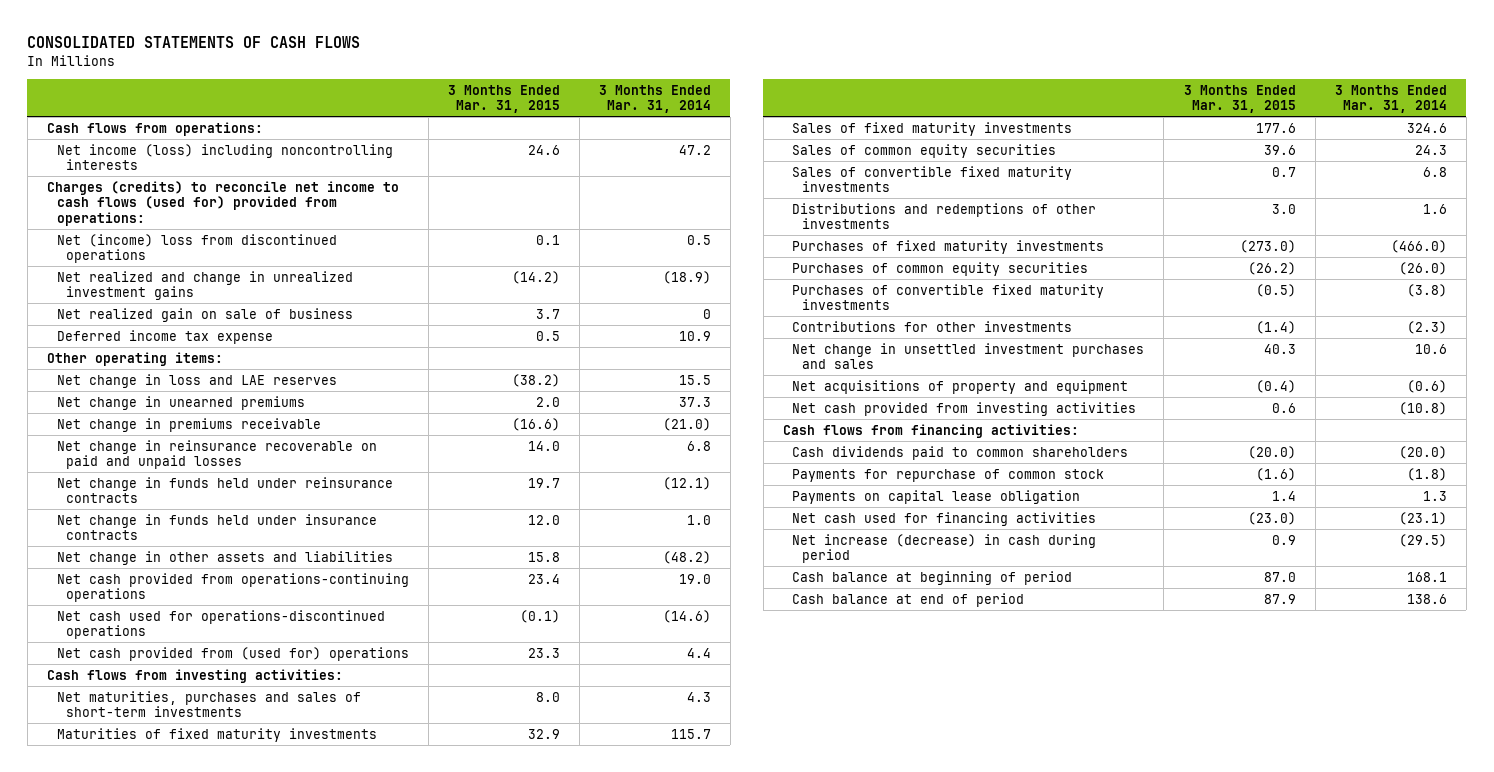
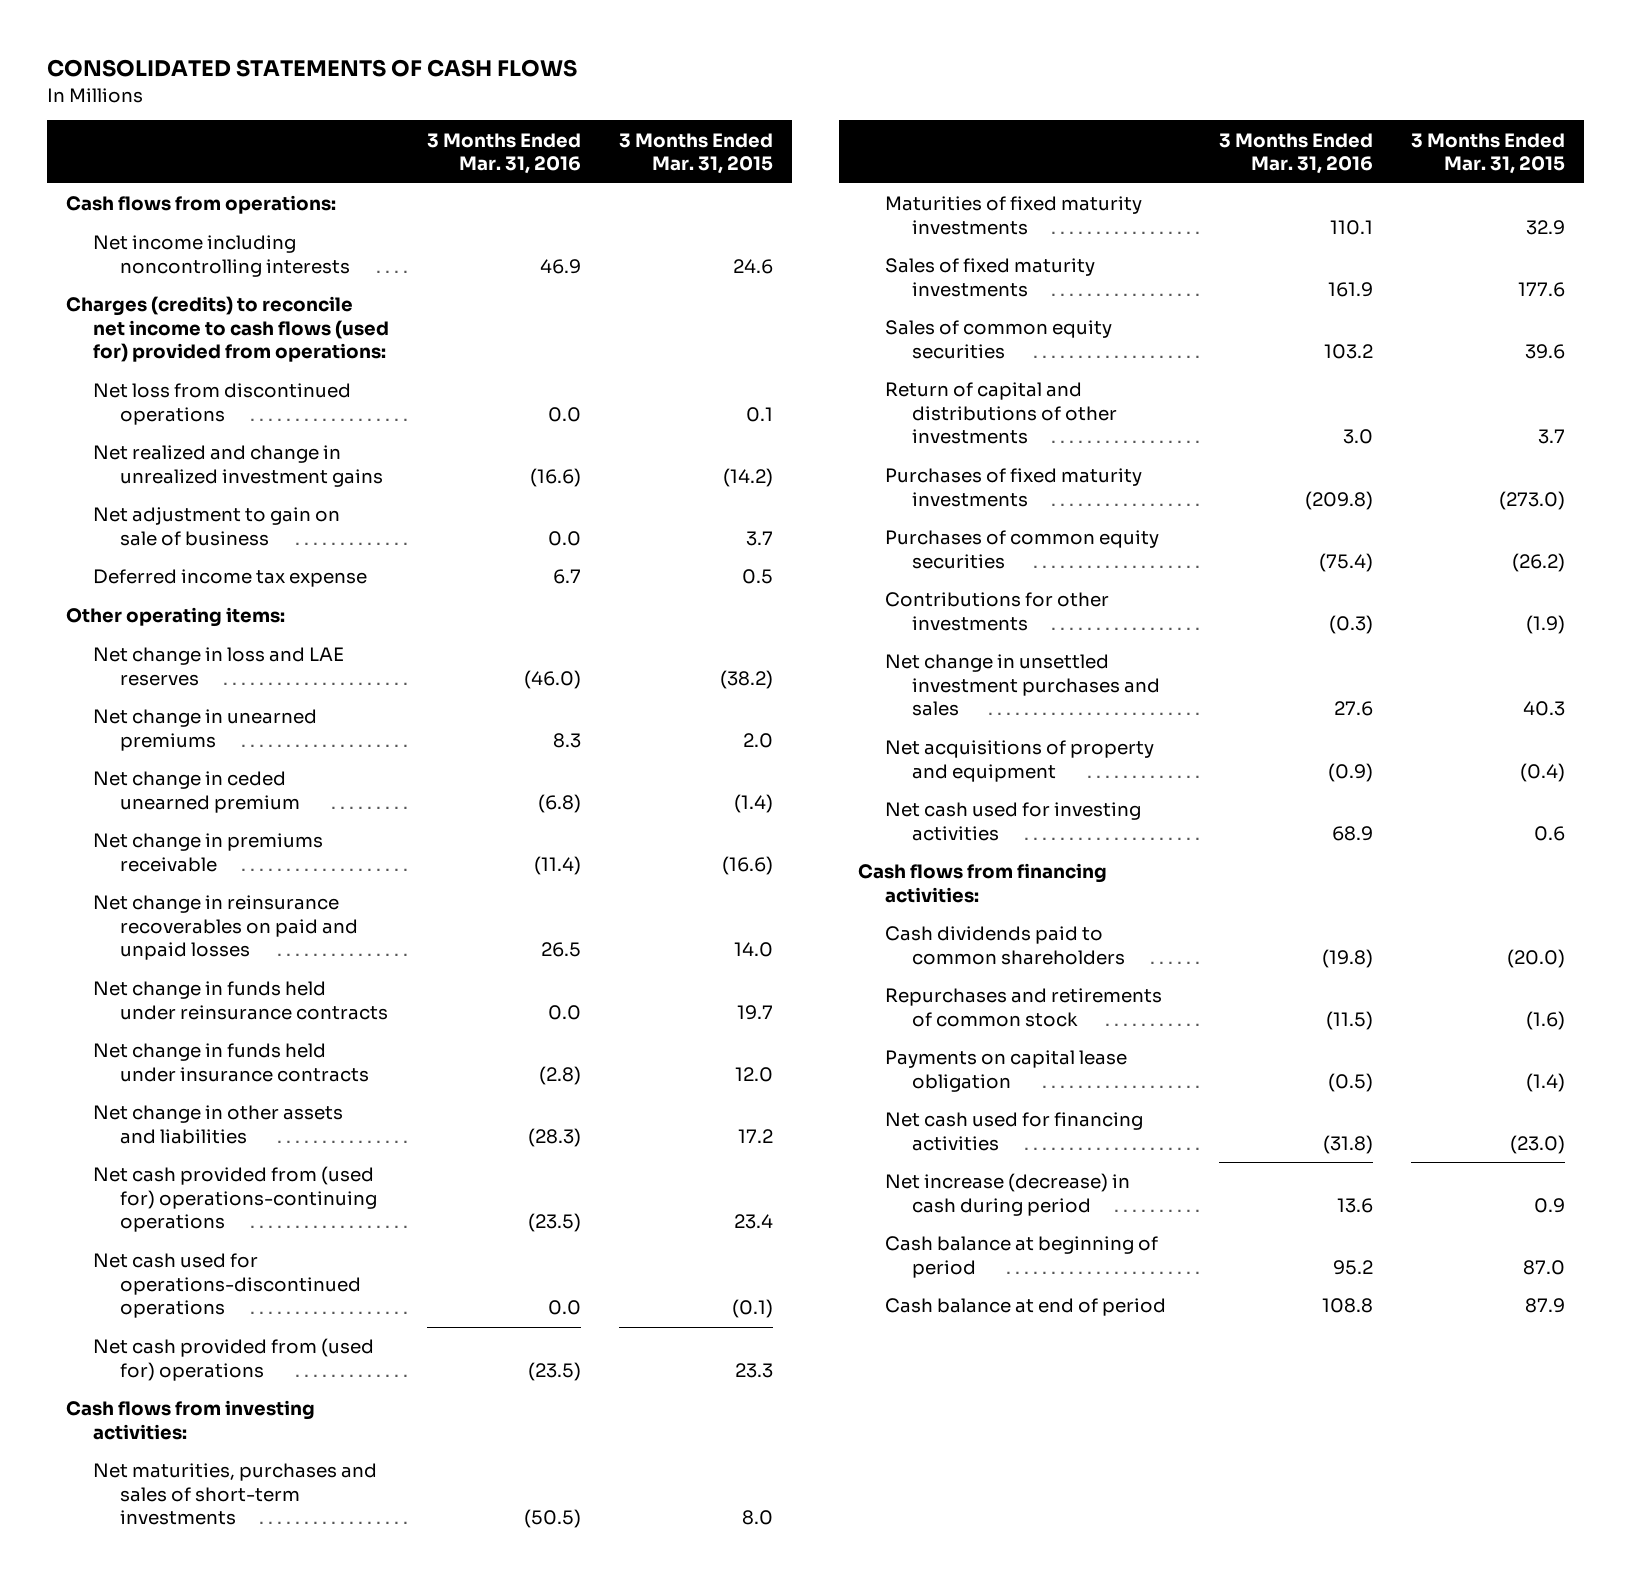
- | 3 Months Ended Mar. 31, 2015 | 3 Months Ended Mar. 31, 2014
+ | 3 Months Ended Mar. 31, 2016 | 3 Months Ended Mar. 31, 2015
- Net income (loss) including noncontrolling interests | 24.6 | 47.2
+ Net income including noncontrolling interests | 46.9 | 24.6
- Net (income) loss from discontinued operations | 0.1 | 0.5
+ Net loss from discontinued operations | 0.0 | 0.1
- Net realized gain on sale of business | 3.7 | 0
+ Net adjustment to gain on sale of business | 0.0 | 3.7
+ Net change in ceded unearned premium | (6.8) | (1.4)
- Net change in reinsurance recoverable on paid and unpaid losses | 14.0 | 6.8
+ Net change in reinsurance recoverables on paid and unpaid losses | 26.5 | 14.0
- Net change in other assets and liabilities | 15.8 | (48.2)
- Net cash provided from operations-continuing operations | 23.4 | 19.0
+ Net change in other assets and liabilities | (28.3) | 17.2
+ Net cash provided from (used for) operations-continuing operations | (23.5) | 23.4
- Sales of convertible fixed maturity investments | 0.7 | 6.8
- Distributions and redemptions of other investments | 3.0 | 1.6
+ Return of capital and distributions of other investments | 3.0 | 3.7
- Purchases of convertible fixed maturity investments | (0.5) | (3.8)
- Contributions for other investments | (1.4) | (2.3)
+ Contributions for other investments | (0.3) | (1.9)
- Net cash provided from investing activities | 0.6 | (10.8)
+ Net cash used for investing activities | 68.9 | 0.6
- Payments for repurchase of common stock | (1.6) | (1.8)
- Payments on capital lease obligation | 1.4 | 1.3
+ Repurchases and retirements of common stock | (11.5) | (1.6)
+ Payments on capital lease obligation | (0.5) | (1.4)

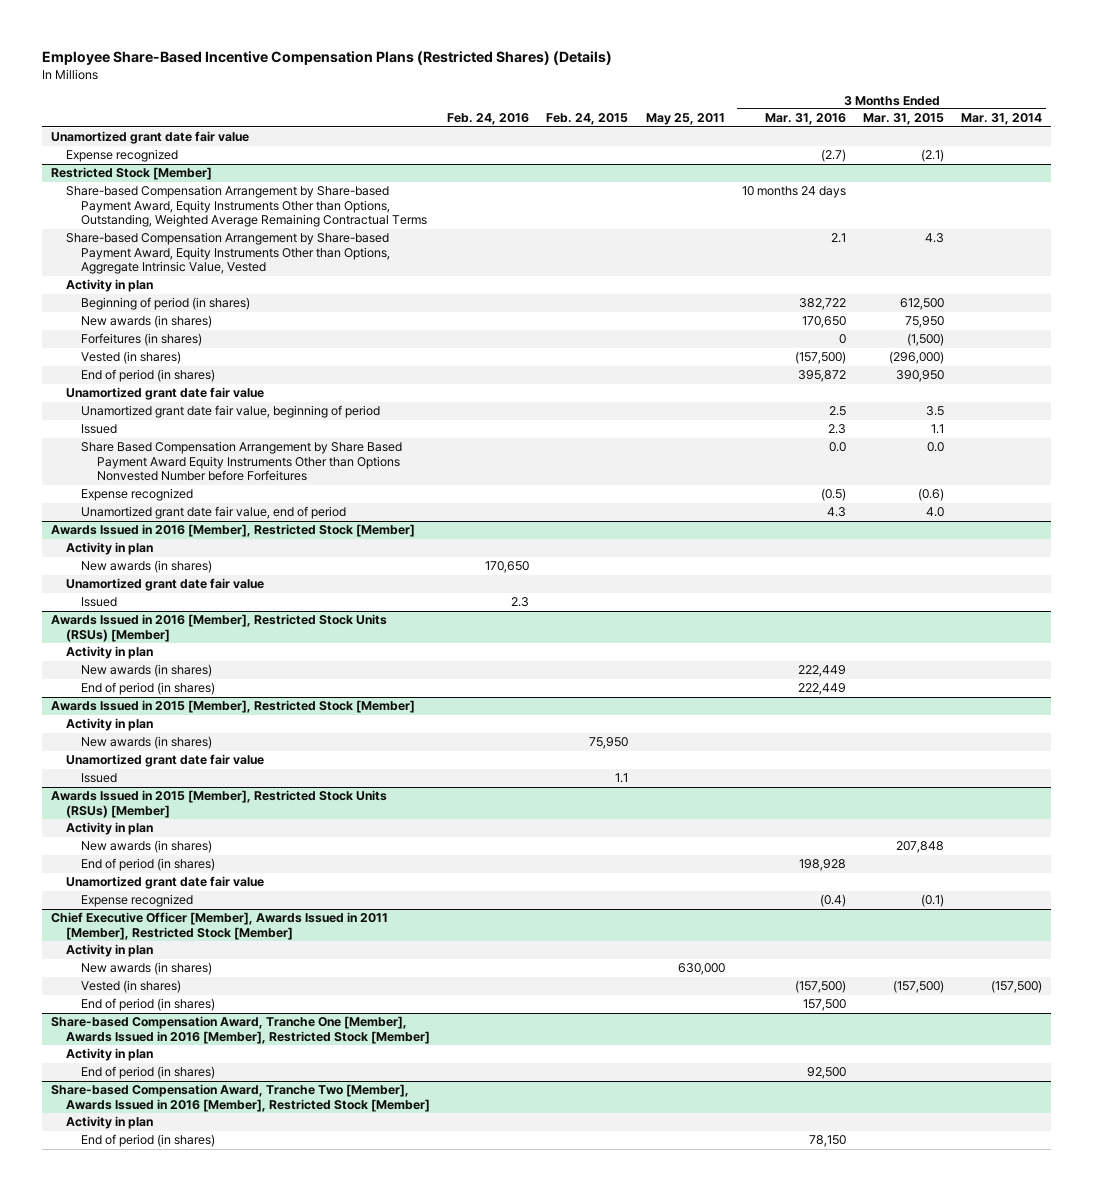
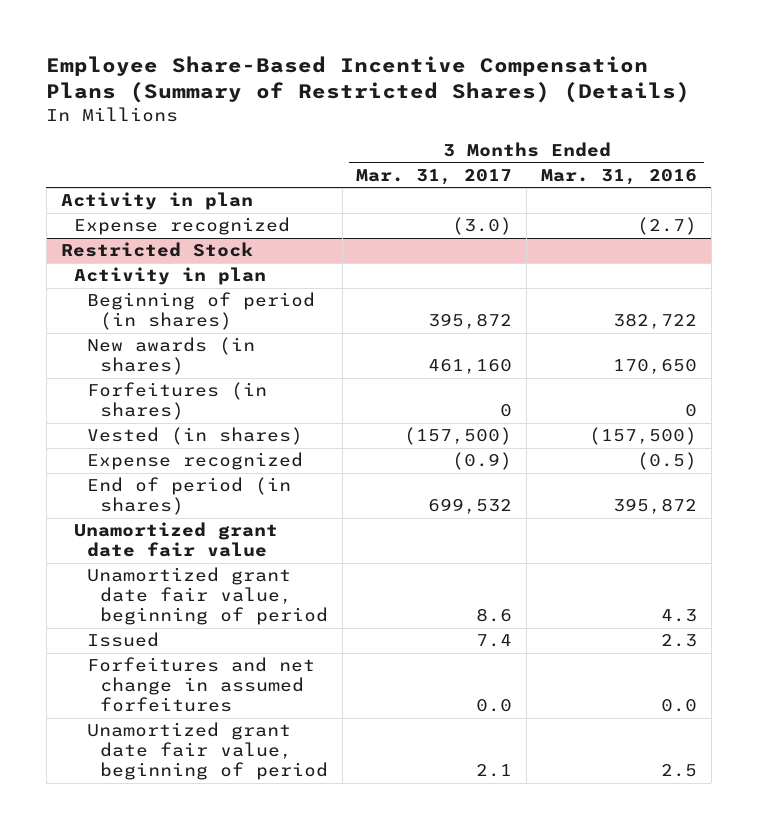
- Employee Share-Based Incentive Compensation Plans (Restricted Shares) (Details)
+ Employee Share-Based Incentive Compensation Plans (Summary of Restricted Shares) (Details)
- | Feb. 24, 2016 | Feb. 24, 2015 | May 25, 2011 | 3 Months Ended Mar. 31, 2016 | 3 Months Ended Mar. 31, 2015 | 3 Months Ended Mar. 31, 2014
+ | 3 Months Ended Mar. 31, 2017 | 3 Months Ended Mar. 31, 2016
- Unamortized grant date fair value
+ Activity in plan
- Restricted Stock [Member]
- Share-based Compensation Arrangement by Share-based Payment Award, Equity Instruments Other than Options, Outstanding, Weighted Average Remaining Contractual Terms | | | | 10 months 24 days | |
- Share-based Compensation Arrangement by Share-based Payment Award, Equity Instruments Other than Options, Aggregate Intrinsic Value, Vested | | | | 2.1 | 4.3 |
+ Restricted Stock
+ Expense recognized | (0.9) | (0.5)
- Unamortized grant date fair value, beginning of period | | | | 2.5 | 3.5 |
+ Unamortized grant date fair value, beginning of period | 8.6 | 4.3
- Share Based Compensation Arrangement by Share Based Payment Award Equity Instruments Other than Options Nonvested Number before Forfeitures | | | | 0.0 | 0.0 |
- Expense recognized | | | | (0.5) | (0.6) |
- Unamortized grant date fair value, end of period | | | | 4.3 | 4.0 |
- Awards Issued in 2016 [Member], Restricted Stock [Member]
- Activity in plan
- New awards (in shares) | 170,650 | | | | |
- Unamortized grant date fair value
- Issued | 2.3 | | | | |
- Awards Issued in 2016 [Member], Restricted Stock Units (RSUs) [Member]
- Activity in plan
- New awards (in shares) | | | | 222,449 | |
- End of period (in shares) | | | | 222,449 | |
- Awards Issued in 2015 [Member], Restricted Stock [Member]
- Activity in plan
- New awards (in shares) | | 75,950 | | | |
- Unamortized grant date fair value
- Issued | | 1.1 | | | |
- Awards Issued in 2015 [Member], Restricted Stock Units (RSUs) [Member]
- Activity in plan
- New awards (in shares) | | | | | 207,848 |
- End of period (in shares) | | | | 198,928 | |
- Unamortized grant date fair value
- Expense recognized | | | | (0.4) | (0.1) |
- Chief Executive Officer [Member], Awards Issued in 2011 [Member], Restricted Stock [Member]
- Activity in plan
- New awards (in shares) | | | 630,000 | | |
- Vested (in shares) | | | | (157,500) | (157,500) | (157,500)
- End of period (in shares) | | | | 157,500 | |
- Share-based Compensation Award, Tranche One [Member], Awards Issued in 2016 [Member], Restricted Stock [Member]
- Activity in plan
- End of period (in shares) | | | | 92,500 | |
- Share-based Compensation Award, Tranche Two [Member], Awards Issued in 2016 [Member], Restricted Stock [Member]
- Activity in plan
- End of period (in shares) | | | | 78,150 | |
+ Forfeitures and net change in assumed forfeitures | 0.0 | 0.0
+ Unamortized grant date fair value, beginning of period | 2.1 | 2.5

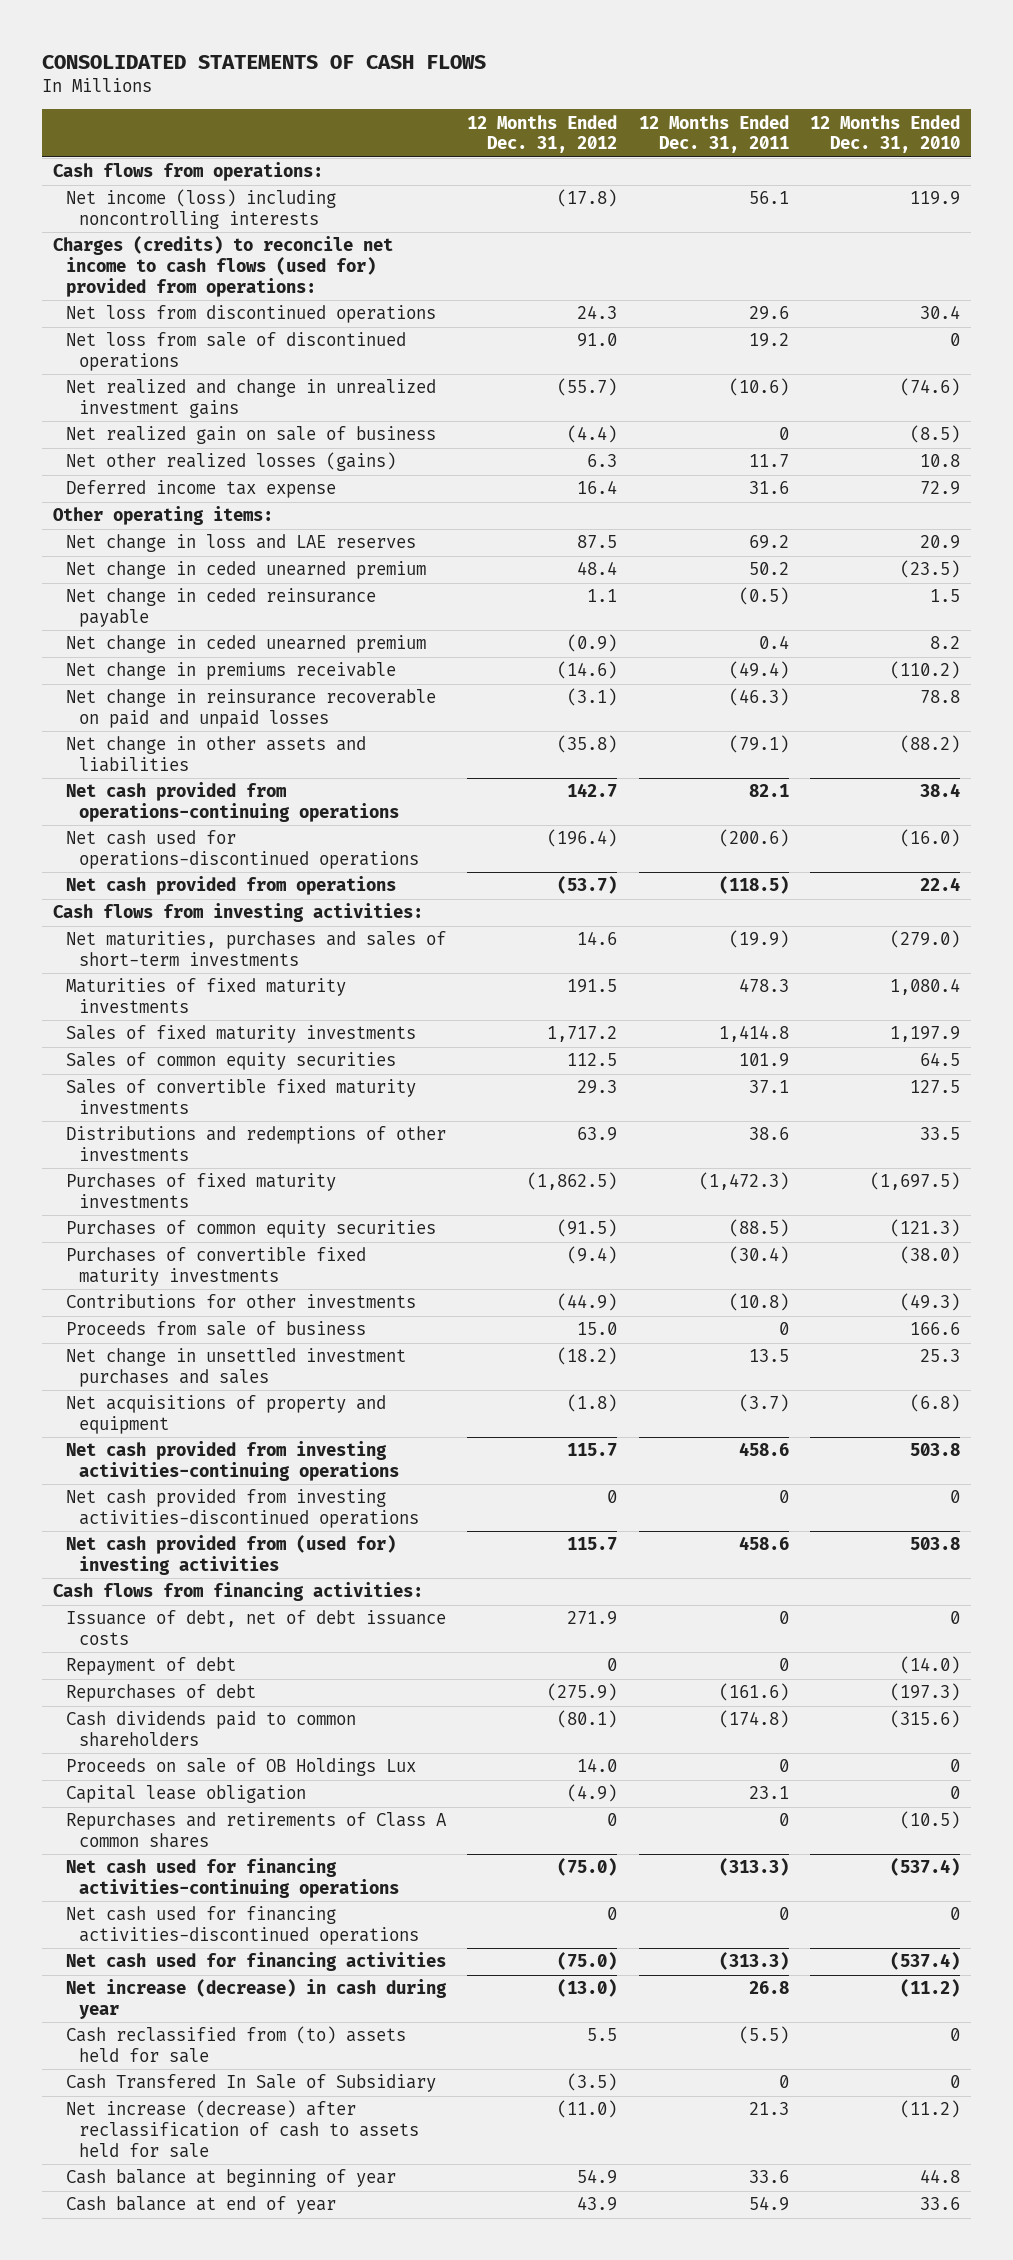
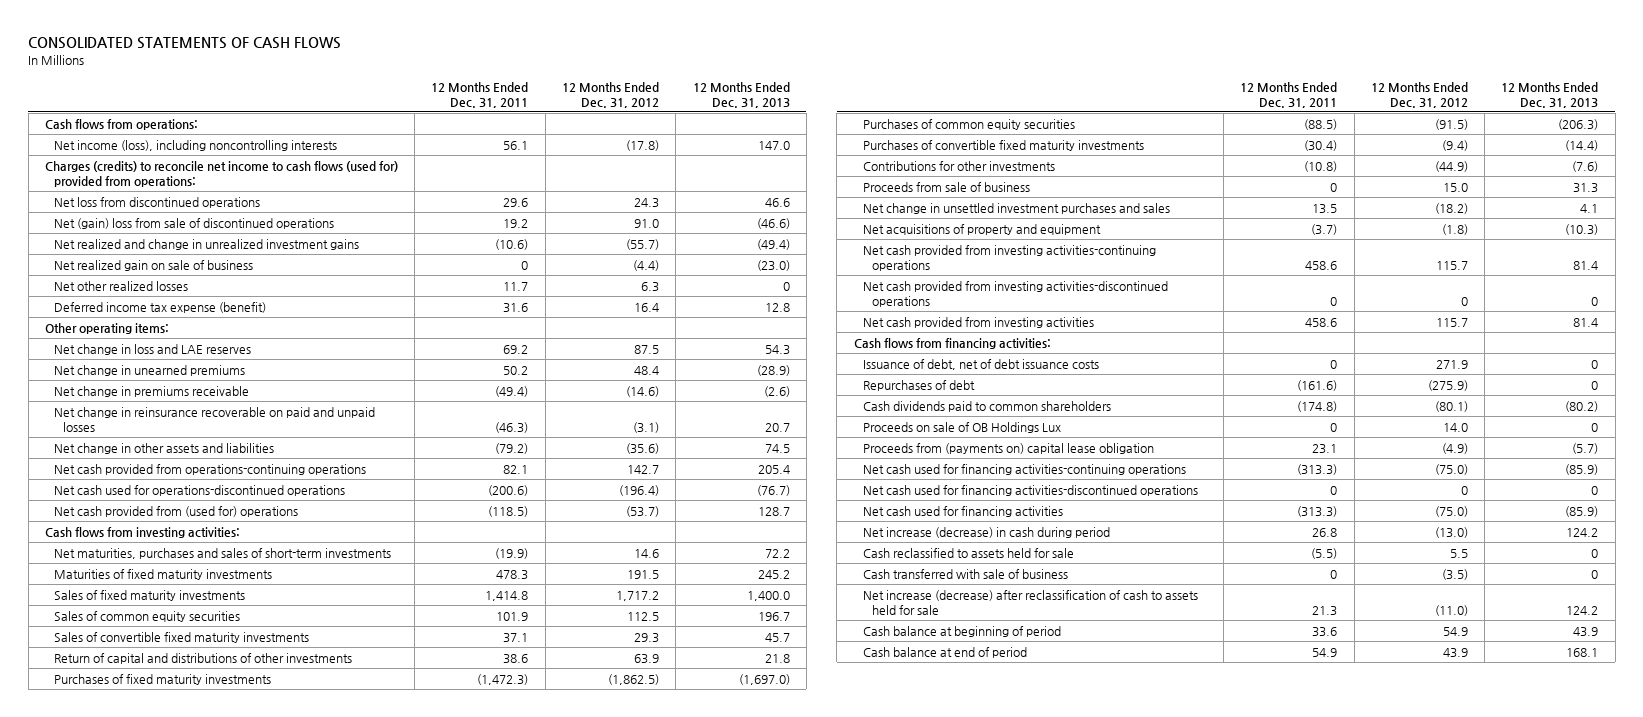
- | 12 Months Ended Dec. 31, 2012 | 12 Months Ended Dec. 31, 2011 | 12 Months Ended Dec. 31, 2010
+ | 12 Months Ended Dec. 31, 2011 | 12 Months Ended Dec. 31, 2012 | 12 Months Ended Dec. 31, 2013
- Net income (loss) including noncontrolling interests | (17.8) | 56.1 | 119.9
+ Net income (loss), including noncontrolling interests | 56.1 | (17.8) | 147.0
- Net loss from sale of discontinued operations | 91.0 | 19.2 | 0
+ Net (gain) loss from sale of discontinued operations | 19.2 | 91.0 | (46.6)
- Net other realized losses (gains) | 6.3 | 11.7 | 10.8
- Deferred income tax expense | 16.4 | 31.6 | 72.9
+ Net other realized losses | 11.7 | 6.3 | 0
+ Deferred income tax expense (benefit) | 31.6 | 16.4 | 12.8
- Net change in ceded unearned premium | 48.4 | 50.2 | (23.5)
- Net change in ceded reinsurance payable | 1.1 | (0.5) | 1.5
- Net change in ceded unearned premium | (0.9) | 0.4 | 8.2
+ Net change in unearned premiums | 50.2 | 48.4 | (28.9)
- Net change in other assets and liabilities | (35.8) | (79.1) | (88.2)
+ Net change in other assets and liabilities | (79.2) | (35.6) | 74.5
- Net cash provided from operations | (53.7) | (118.5) | 22.4
+ Net cash provided from (used for) operations | (118.5) | (53.7) | 128.7
- Distributions and redemptions of other investments | 63.9 | 38.6 | 33.5
+ Return of capital and distributions of other investments | 38.6 | 63.9 | 21.8
- Net cash provided from (used for) investing activities | 115.7 | 458.6 | 503.8
+ Net cash provided from investing activities | 458.6 | 115.7 | 81.4
- Repayment of debt | 0 | 0 | (14.0)
- Capital lease obligation | (4.9) | 23.1 | 0
- Repurchases and retirements of Class A common shares | 0 | 0 | (10.5)
+ Proceeds from (payments on) capital lease obligation | 23.1 | (4.9) | (5.7)
- Net increase (decrease) in cash during year | (13.0) | 26.8 | (11.2)
- Cash reclassified from (to) assets held for sale | 5.5 | (5.5) | 0
- Cash Transfered In Sale of Subsidiary | (3.5) | 0 | 0
+ Net increase (decrease) in cash during period | 26.8 | (13.0) | 124.2
+ Cash reclassified to assets held for sale | (5.5) | 5.5 | 0
+ Cash transferred with sale of business | 0 | (3.5) | 0
- Cash balance at beginning of year | 54.9 | 33.6 | 44.8
- Cash balance at end of year | 43.9 | 54.9 | 33.6
+ Cash balance at beginning of period | 33.6 | 54.9 | 43.9
+ Cash balance at end of period | 54.9 | 43.9 | 168.1

